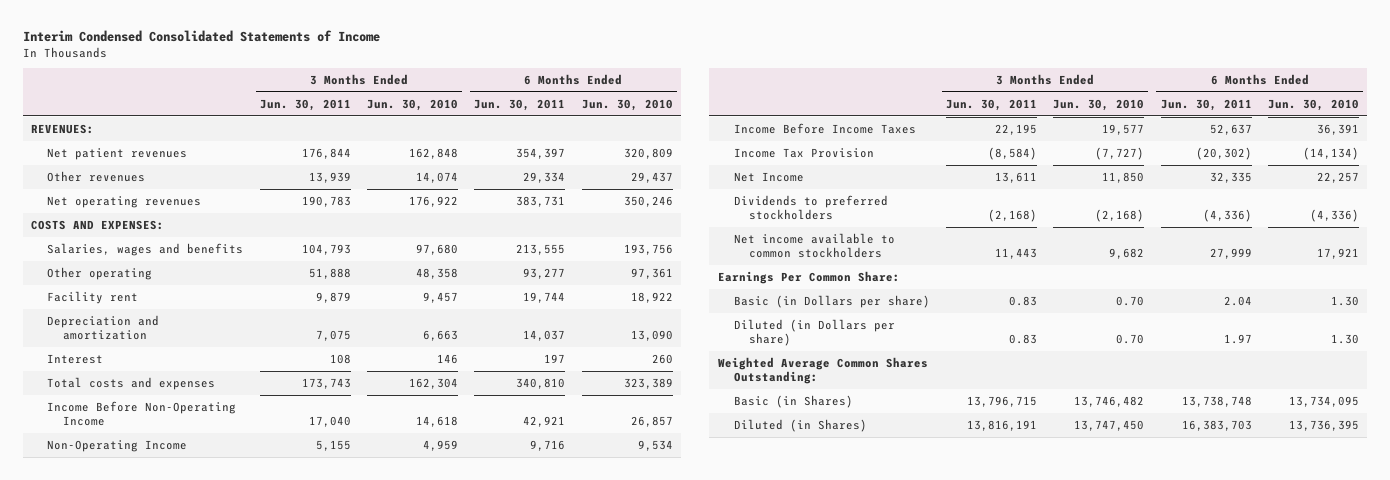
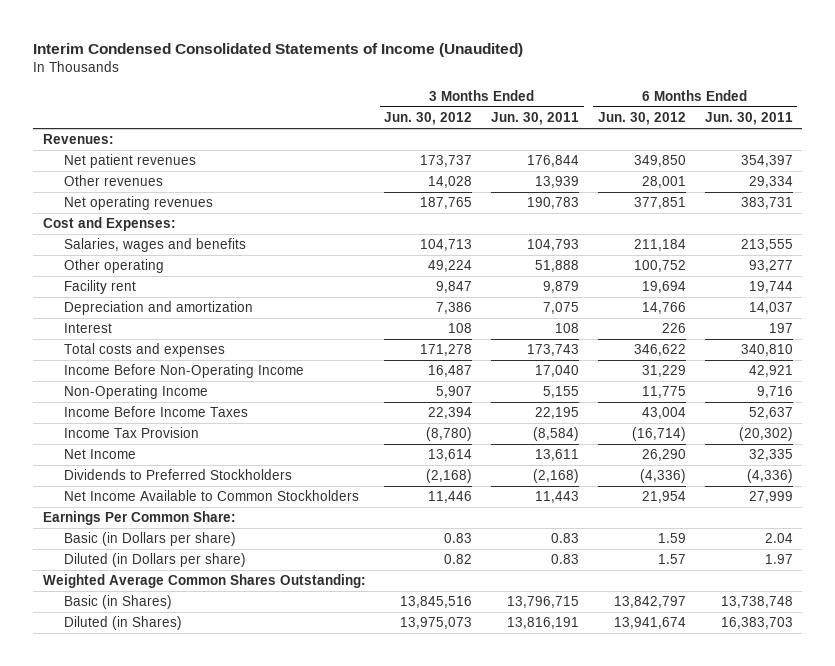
- Interim Condensed Consolidated Statements of Income
+ Interim Condensed Consolidated Statements of Income (Unaudited)
- | 3 Months Ended Jun. 30, 2011 | 3 Months Ended Jun. 30, 2010 | 6 Months Ended Jun. 30, 2011 | 6 Months Ended Jun. 30, 2010
+ | 3 Months Ended Jun. 30, 2012 | 3 Months Ended Jun. 30, 2011 | 6 Months Ended Jun. 30, 2012 | 6 Months Ended Jun. 30, 2011
- REVENUES:
+ Revenues:
- COSTS AND EXPENSES:
+ Cost and Expenses:
- Dividends to preferred stockholders | (2,168) | (2,168) | (4,336) | (4,336)
- Net income available to common stockholders | 11,443 | 9,682 | 27,999 | 17,921
+ Dividends to Preferred Stockholders | (2,168) | (2,168) | (4,336) | (4,336)
+ Net Income Available to Common Stockholders | 11,446 | 11,443 | 21,954 | 27,999

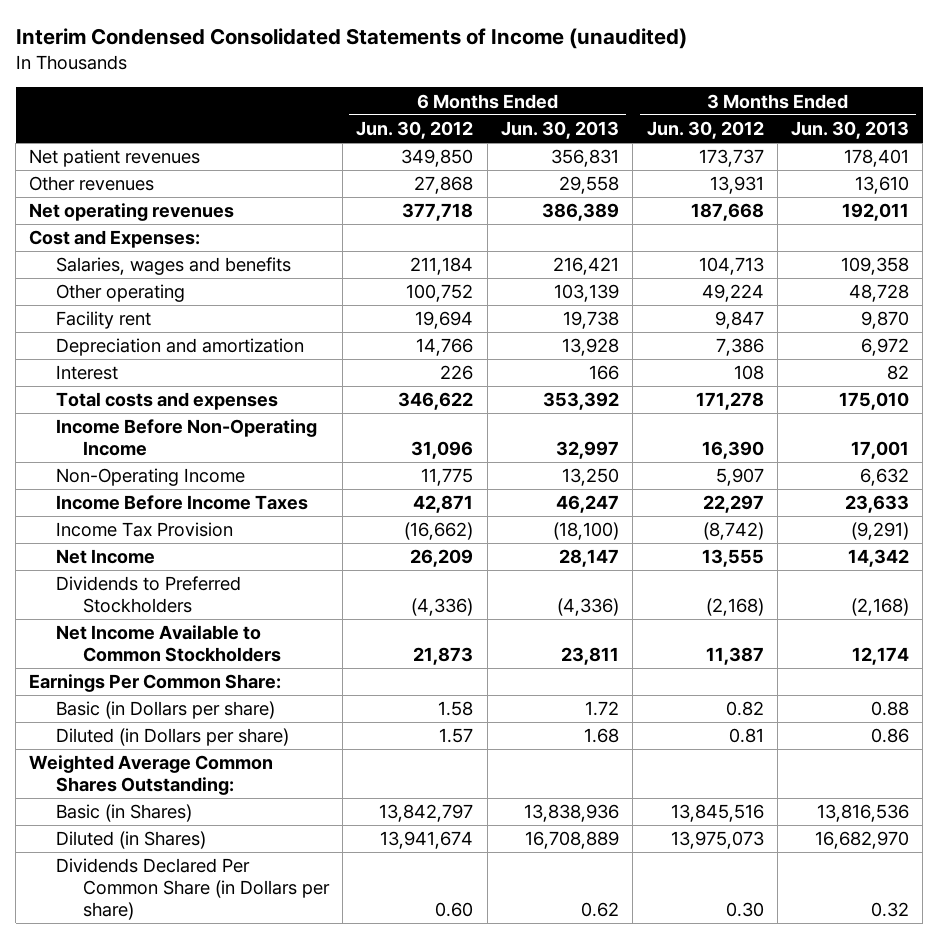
- Interim Condensed Consolidated Statements of Income (Unaudited)
+ Interim Condensed Consolidated Statements of Income (unaudited)
- | 3 Months Ended Jun. 30, 2012 | 3 Months Ended Jun. 30, 2011 | 6 Months Ended Jun. 30, 2012 | 6 Months Ended Jun. 30, 2011
+ | 6 Months Ended Jun. 30, 2012 | 6 Months Ended Jun. 30, 2013 | 3 Months Ended Jun. 30, 2012 | 3 Months Ended Jun. 30, 2013
- Revenues:
- Other revenues | 14,028 | 13,939 | 28,001 | 29,334
- Net operating revenues | 187,765 | 190,783 | 377,851 | 383,731
+ Other revenues | 27,868 | 29,558 | 13,931 | 13,610
+ Net operating revenues | 377,718 | 386,389 | 187,668 | 192,011
- Income Before Non-Operating Income | 16,487 | 17,040 | 31,229 | 42,921
+ Income Before Non-Operating Income | 31,096 | 32,997 | 16,390 | 17,001
- Income Before Income Taxes | 22,394 | 22,195 | 43,004 | 52,637
- Income Tax Provision | (8,780) | (8,584) | (16,714) | (20,302)
- Net Income | 13,614 | 13,611 | 26,290 | 32,335
+ Income Before Income Taxes | 42,871 | 46,247 | 22,297 | 23,633
+ Income Tax Provision | (16,662) | (18,100) | (8,742) | (9,291)
+ Net Income | 26,209 | 28,147 | 13,555 | 14,342
- Net Income Available to Common Stockholders | 11,446 | 11,443 | 21,954 | 27,999
+ Net Income Available to Common Stockholders | 21,873 | 23,811 | 11,387 | 12,174
- Basic (in Dollars per share) | 0.83 | 0.83 | 1.59 | 2.04
- Diluted (in Dollars per share) | 0.82 | 0.83 | 1.57 | 1.97
+ Basic (in Dollars per share) | 1.58 | 1.72 | 0.82 | 0.88
+ Diluted (in Dollars per share) | 1.57 | 1.68 | 0.81 | 0.86
+ Dividends Declared Per Common Share (in Dollars per share) | 0.60 | 0.62 | 0.30 | 0.32

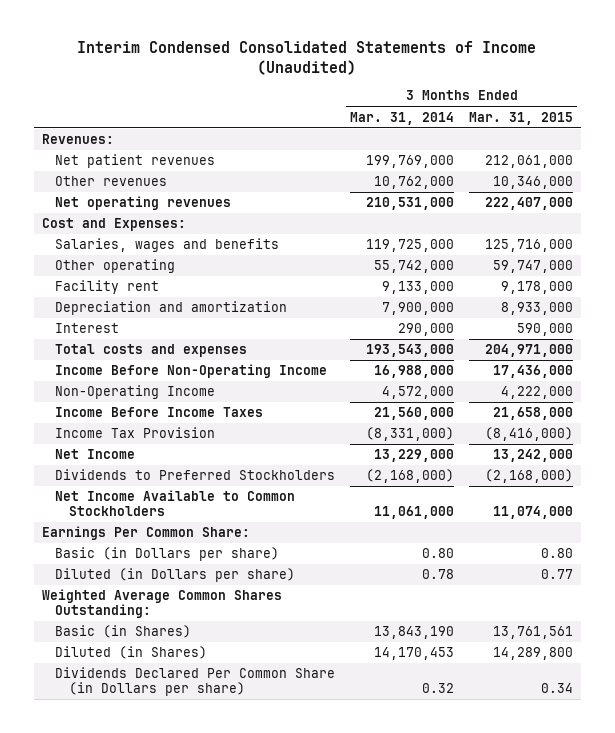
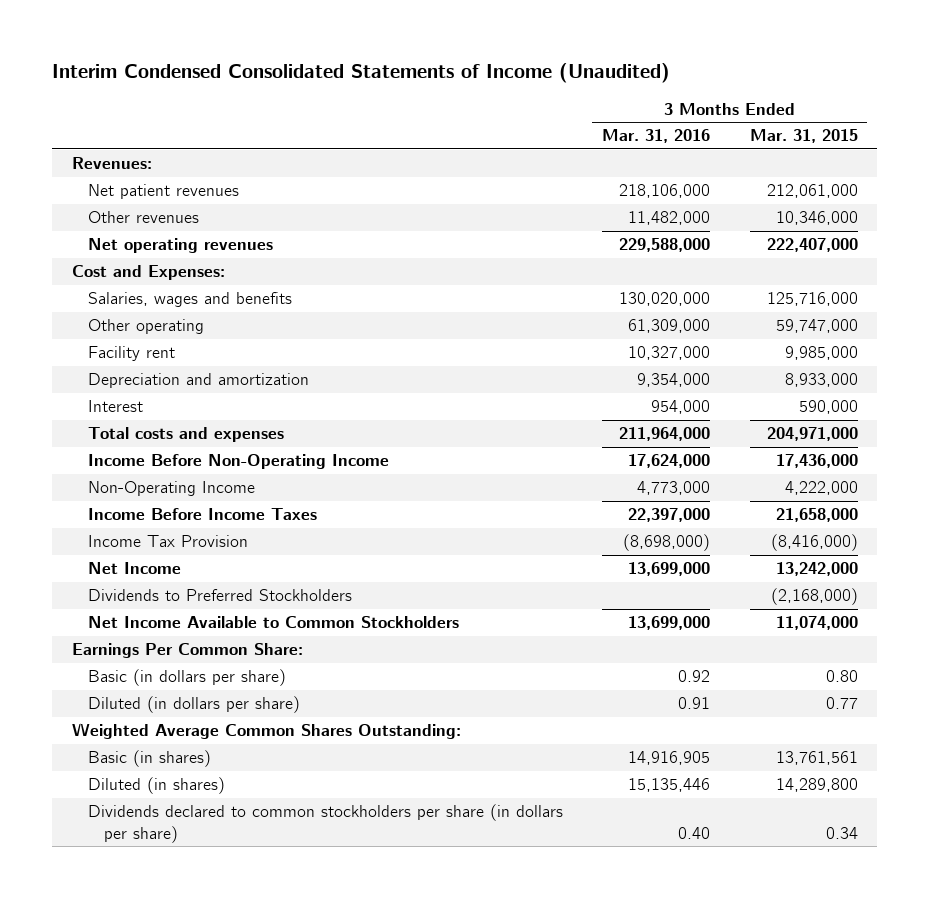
- | 3 Months Ended Mar. 31, 2014 | 3 Months Ended Mar. 31, 2015
+ | 3 Months Ended Mar. 31, 2016 | 3 Months Ended Mar. 31, 2015
- Facility rent | 9,133,000 | 9,178,000
+ Facility rent | 10,327,000 | 9,985,000
- Basic (in Dollars per share) | 0.80 | 0.80
- Diluted (in Dollars per share) | 0.78 | 0.77
+ Basic (in dollars per share) | 0.92 | 0.80
+ Diluted (in dollars per share) | 0.91 | 0.77
- Basic (in Shares) | 13,843,190 | 13,761,561
- Diluted (in Shares) | 14,170,453 | 14,289,800
- Dividends Declared Per Common Share (in Dollars per share) | 0.32 | 0.34
+ Basic (in shares) | 14,916,905 | 13,761,561
+ Diluted (in shares) | 15,135,446 | 14,289,800
+ Dividends declared to common stockholders per share (in dollars per share) | 0.40 | 0.34

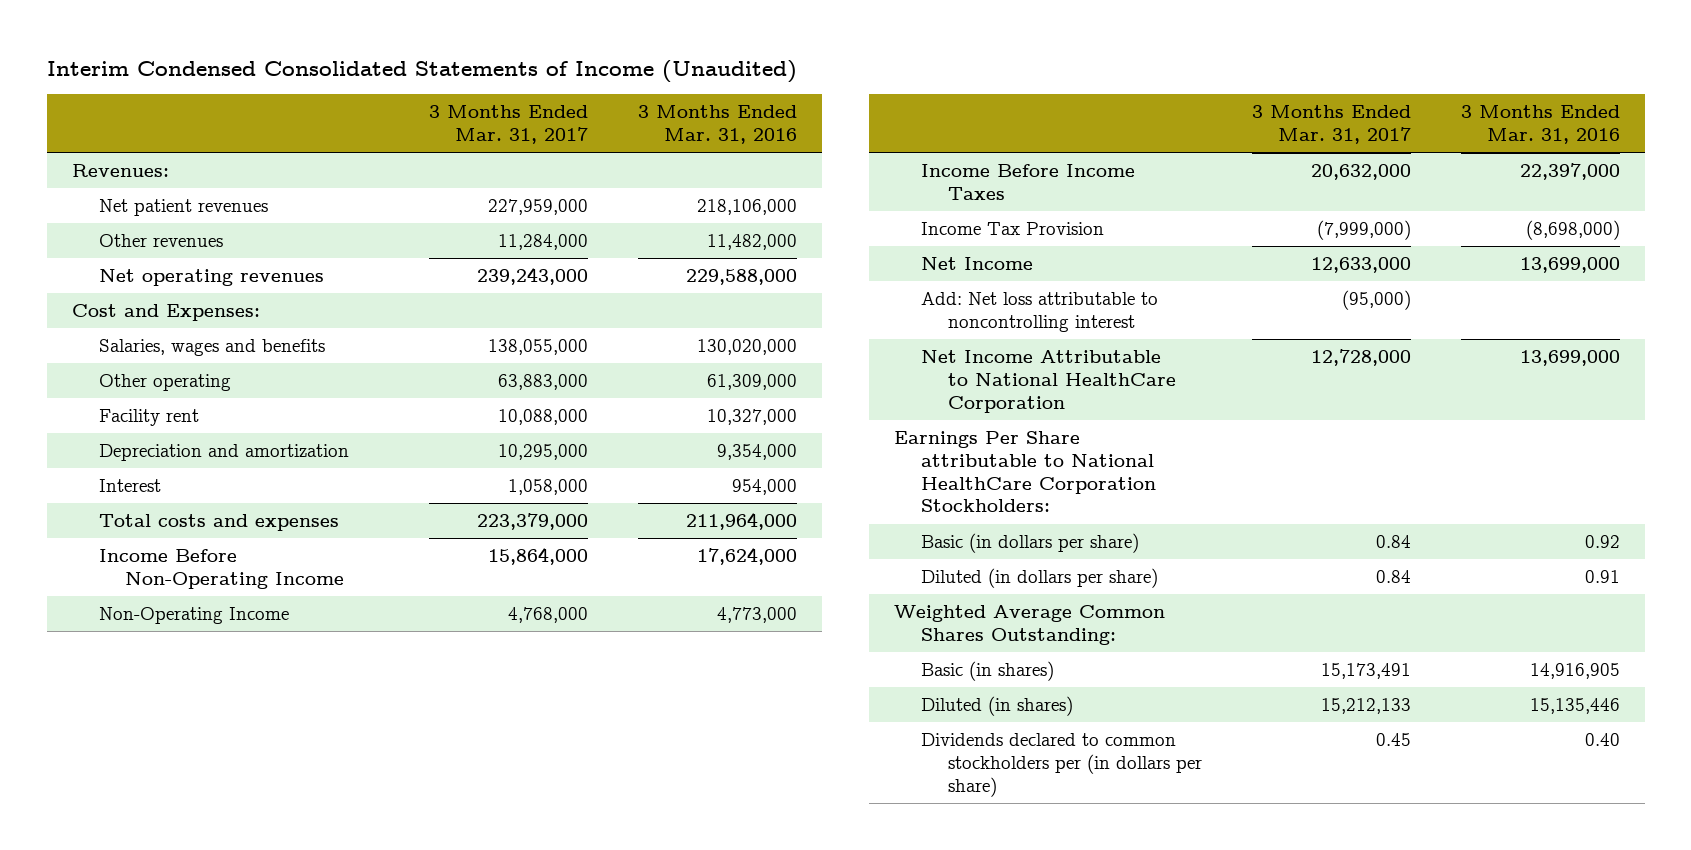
- | 3 Months Ended Mar. 31, 2016 | 3 Months Ended Mar. 31, 2015
+ | 3 Months Ended Mar. 31, 2017 | 3 Months Ended Mar. 31, 2016
- Dividends to Preferred Stockholders | | (2,168,000)
- Net Income Available to Common Stockholders | 13,699,000 | 11,074,000
- Earnings Per Common Share:
+ Add: Net loss attributable to noncontrolling interest | (95,000) |
+ Net Income Attributable to National HealthCare Corporation | 12,728,000 | 13,699,000
+ Earnings Per Share attributable to National HealthCare Corporation Stockholders:
- Dividends declared to common stockholders per share (in dollars per share) | 0.40 | 0.34
+ Dividends declared to common stockholders per (in dollars per share) | 0.45 | 0.40

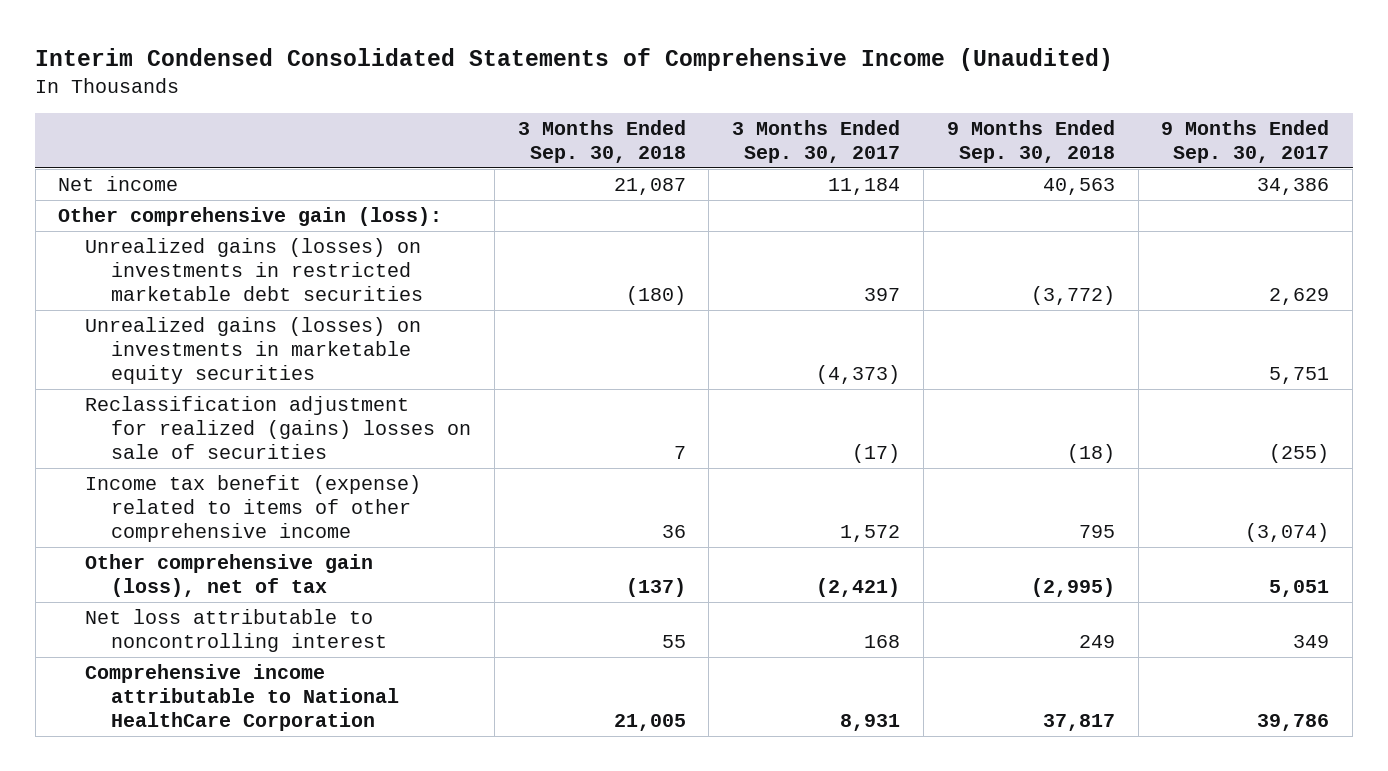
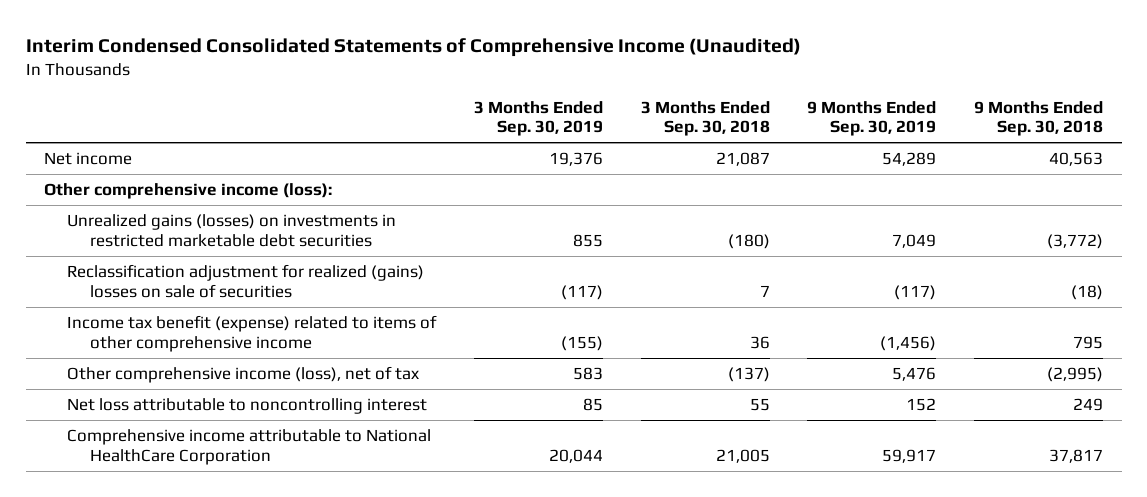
- | 3 Months Ended Sep. 30, 2018 | 3 Months Ended Sep. 30, 2017 | 9 Months Ended Sep. 30, 2018 | 9 Months Ended Sep. 30, 2017
+ | 3 Months Ended Sep. 30, 2019 | 3 Months Ended Sep. 30, 2018 | 9 Months Ended Sep. 30, 2019 | 9 Months Ended Sep. 30, 2018
- Other comprehensive gain (loss):
+ Other comprehensive income (loss):
- Unrealized gains (losses) on investments in marketable equity securities | | (4,373) | | 5,751
- Other comprehensive gain (loss), net of tax | (137) | (2,421) | (2,995) | 5,051
+ Other comprehensive income (loss), net of tax | 583 | (137) | 5,476 | (2,995)

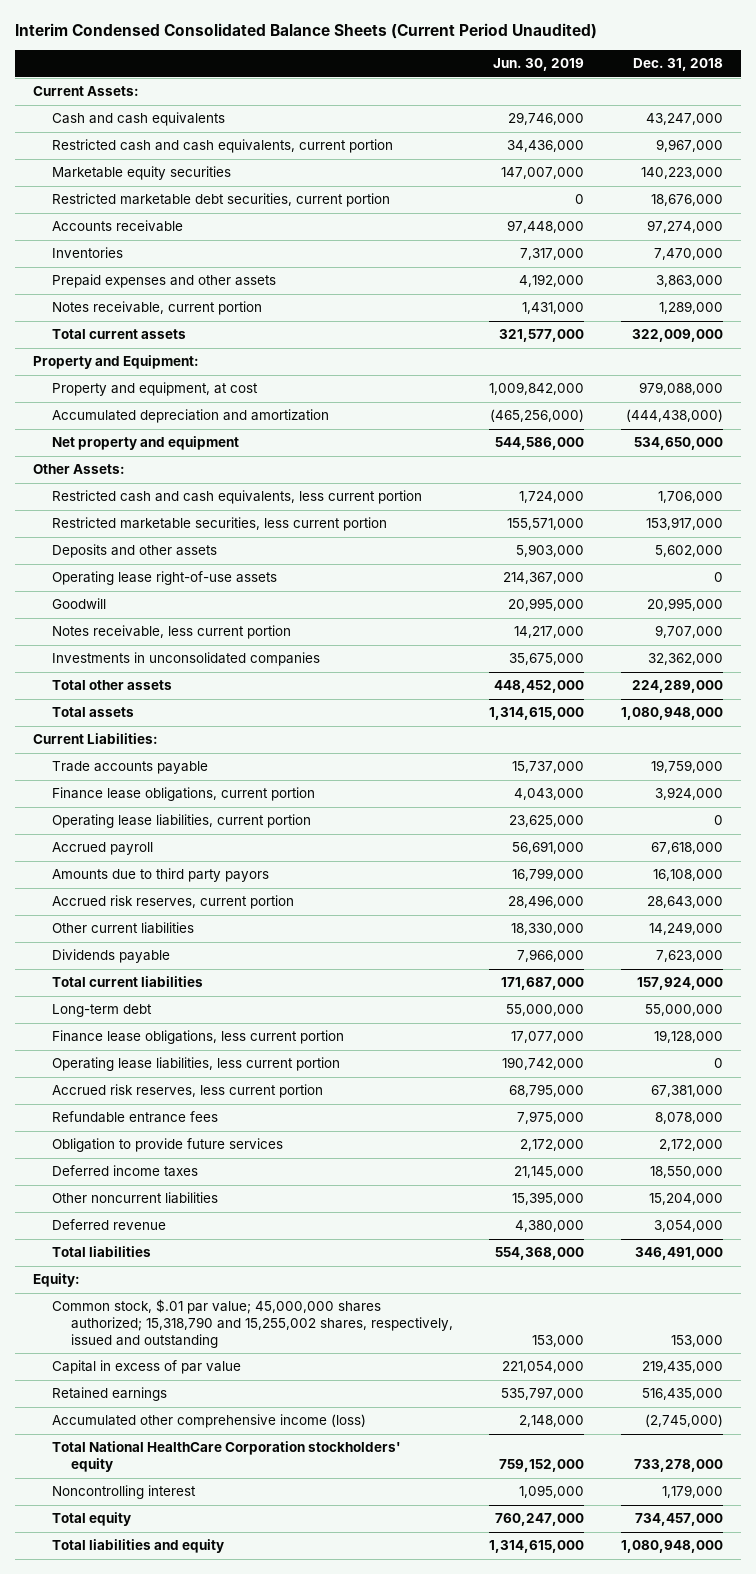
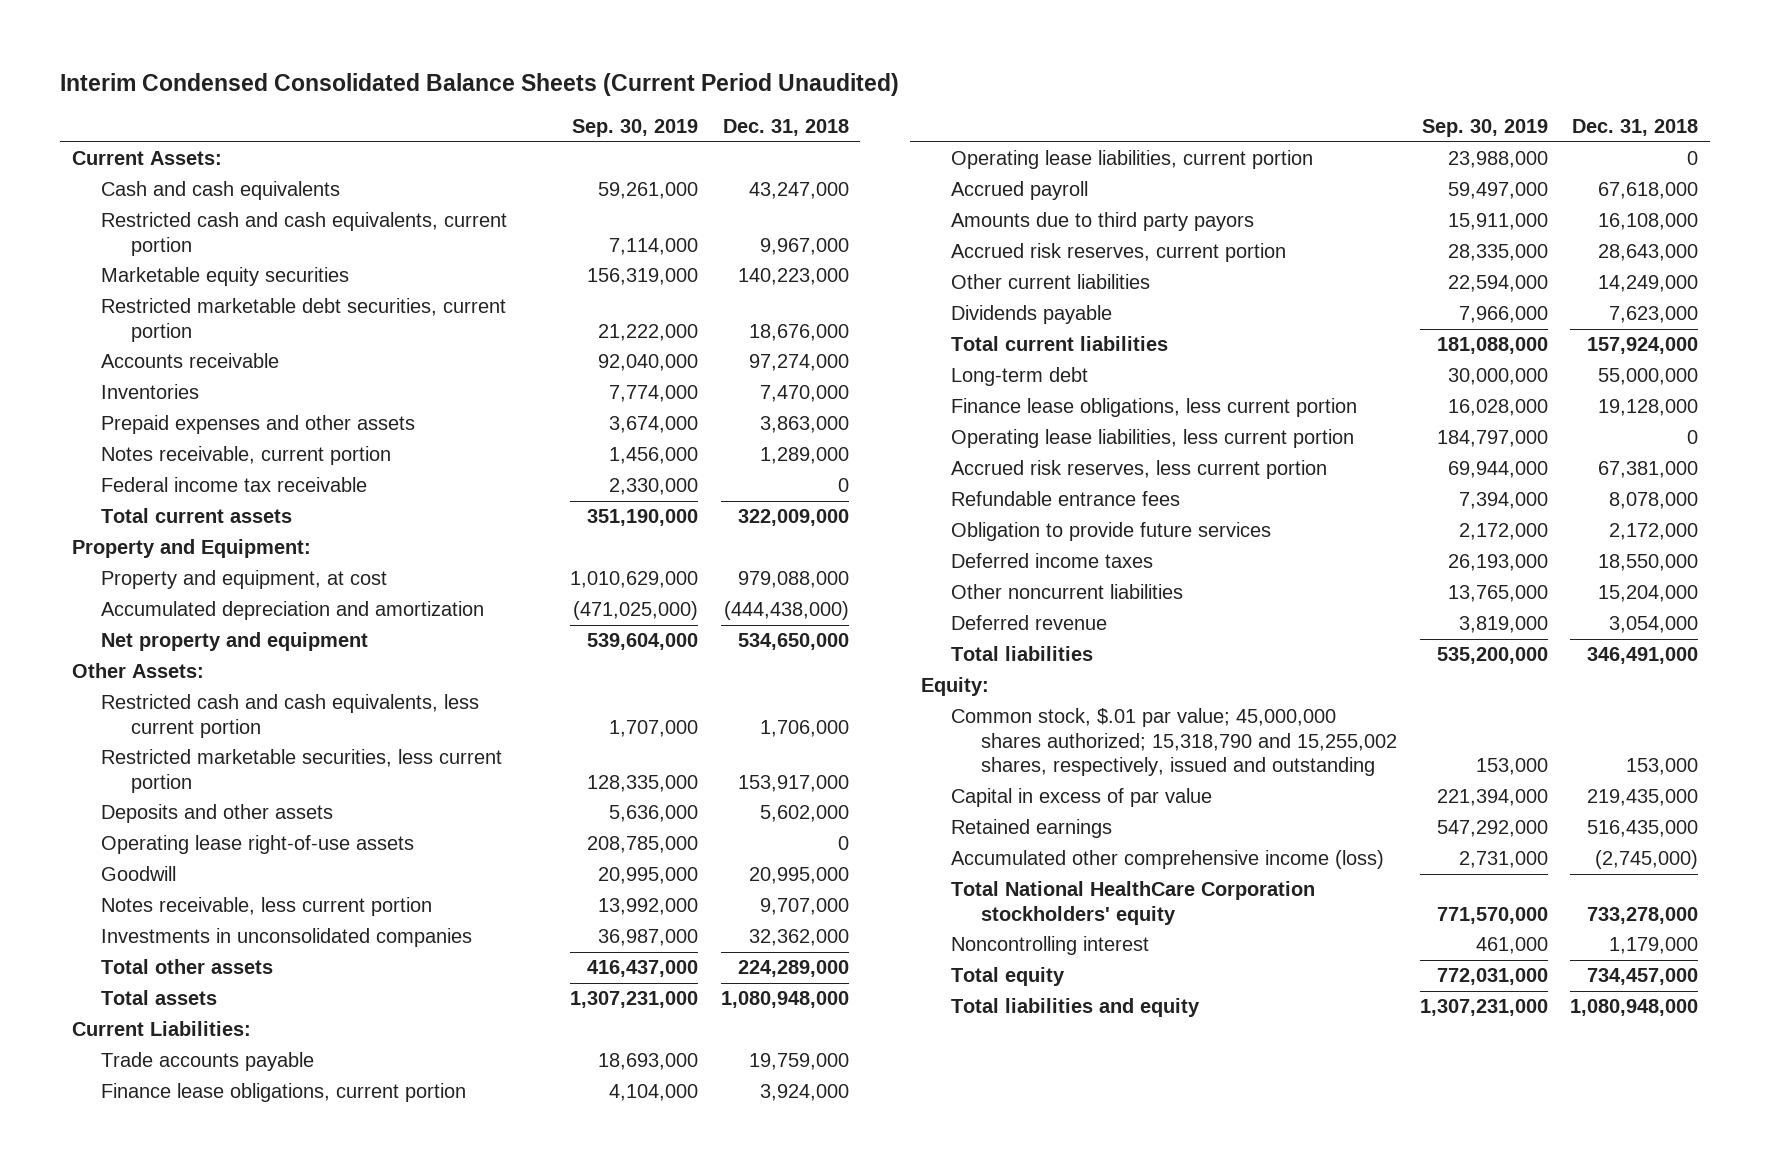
- | Jun. 30, 2019 | Dec. 31, 2018
+ | Sep. 30, 2019 | Dec. 31, 2018
+ Federal income tax receivable | 2,330,000 | 0

